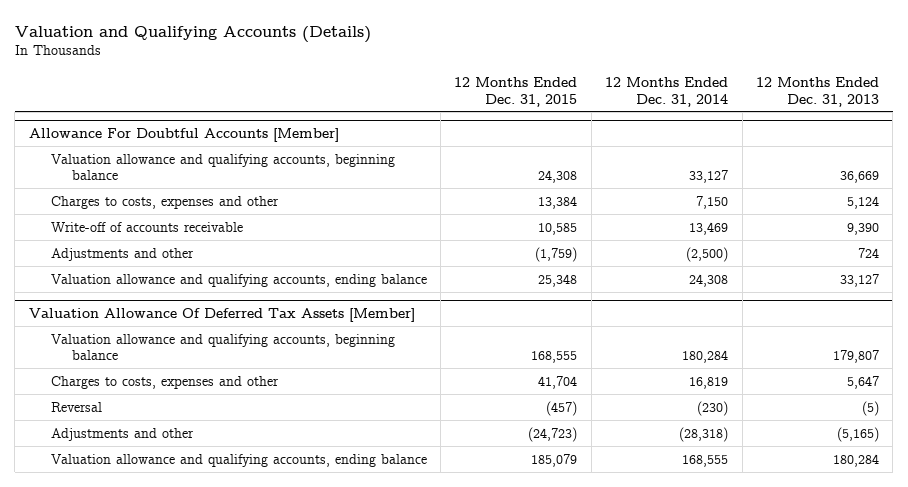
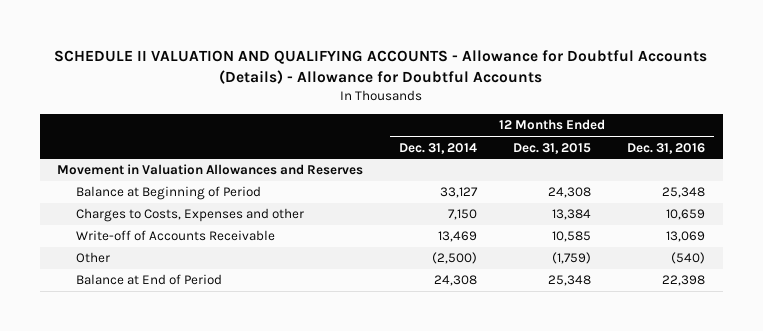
- Valuation and Qualifying Accounts (Details)
+ SCHEDULE II VALUATION AND QUALIFYING ACCOUNTS - Allowance for Doubtful Accounts (Details) - Allowance for Doubtful Accounts
- | 12 Months Ended Dec. 31, 2015 | 12 Months Ended Dec. 31, 2014 | 12 Months Ended Dec. 31, 2013
+ | 12 Months Ended Dec. 31, 2014 | 12 Months Ended Dec. 31, 2015 | 12 Months Ended Dec. 31, 2016
- Allowance For Doubtful Accounts [Member]
- Valuation allowance and qualifying accounts, beginning balance | 24,308 | 33,127 | 36,669
- Charges to costs, expenses and other | 13,384 | 7,150 | 5,124
- Write-off of accounts receivable | 10,585 | 13,469 | 9,390
- Adjustments and other | (1,759) | (2,500) | 724
- Valuation allowance and qualifying accounts, ending balance | 25,348 | 24,308 | 33,127
- Valuation Allowance Of Deferred Tax Assets [Member]
- Valuation allowance and qualifying accounts, beginning balance | 168,555 | 180,284 | 179,807
- Charges to costs, expenses and other | 41,704 | 16,819 | 5,647
- Reversal | (457) | (230) | (5)
- Adjustments and other | (24,723) | (28,318) | (5,165)
- Valuation allowance and qualifying accounts, ending balance | 185,079 | 168,555 | 180,284
+ Movement in Valuation Allowances and Reserves
+ Balance at Beginning of Period | 33,127 | 24,308 | 25,348
+ Charges to Costs, Expenses and other | 7,150 | 13,384 | 10,659
+ Write-off of Accounts Receivable | 13,469 | 10,585 | 13,069
+ Other | (2,500) | (1,759) | (540)
+ Balance at End of Period | 24,308 | 25,348 | 22,398

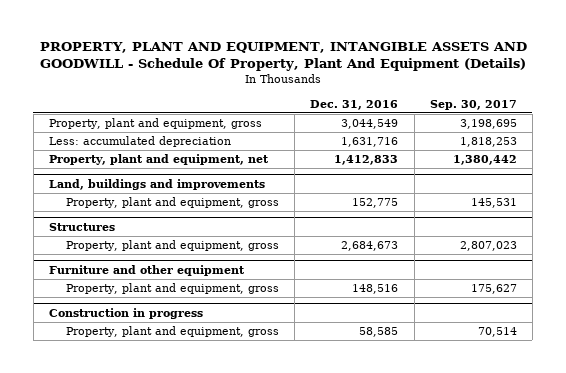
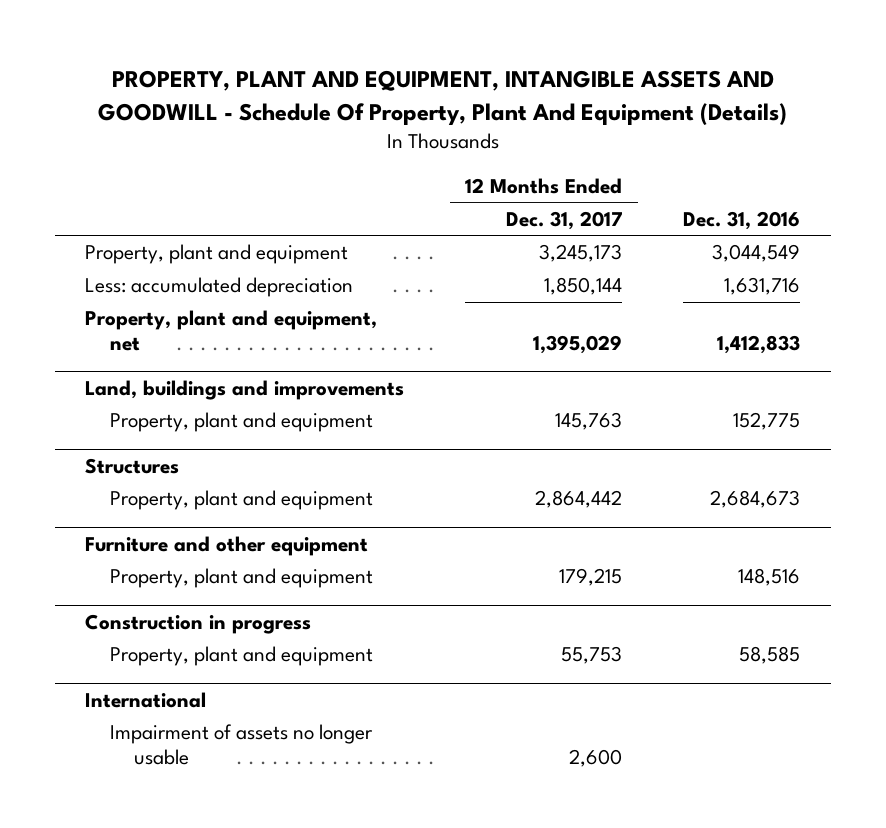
- | Dec. 31, 2016 | Sep. 30, 2017
+ | 12 Months Ended Dec. 31, 2017 | Dec. 31, 2016
- Property, plant and equipment, gross | 3,044,549 | 3,198,695
+ Property, plant and equipment | 3,245,173 | 3,044,549
@ Land, buildings and improvements
- Property, plant and equipment, gross | 152,775 | 145,531
+ Property, plant and equipment | 145,763 | 152,775
@ Structures
- Property, plant and equipment, gross | 2,684,673 | 2,807,023
+ Property, plant and equipment | 2,864,442 | 2,684,673
@ Furniture and other equipment
- Property, plant and equipment, gross | 148,516 | 175,627
+ Property, plant and equipment | 179,215 | 148,516
@ Construction in progress
- Property, plant and equipment, gross | 58,585 | 70,514
+ Property, plant and equipment | 55,753 | 58,585
+ International
+ Impairment of assets no longer usable | 2,600 |

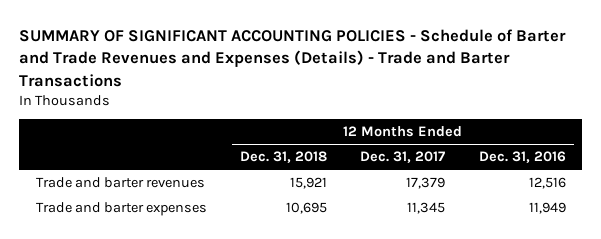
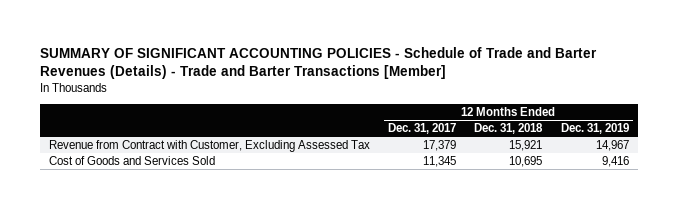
- SUMMARY OF SIGNIFICANT ACCOUNTING POLICIES - Schedule of Barter and Trade Revenues and Expenses (Details) - Trade and Barter Transactions
+ SUMMARY OF SIGNIFICANT ACCOUNTING POLICIES - Schedule of Trade and Barter Revenues (Details) - Trade and Barter Transactions [Member]
- | 12 Months Ended Dec. 31, 2018 | 12 Months Ended Dec. 31, 2017 | 12 Months Ended Dec. 31, 2016
+ | 12 Months Ended Dec. 31, 2017 | 12 Months Ended Dec. 31, 2018 | 12 Months Ended Dec. 31, 2019
- Trade and barter revenues | 15,921 | 17,379 | 12,516
- Trade and barter expenses | 10,695 | 11,345 | 11,949
+ Revenue from Contract with Customer, Excluding Assessed Tax | 17,379 | 15,921 | 14,967
+ Cost of Goods and Services Sold | 11,345 | 10,695 | 9,416

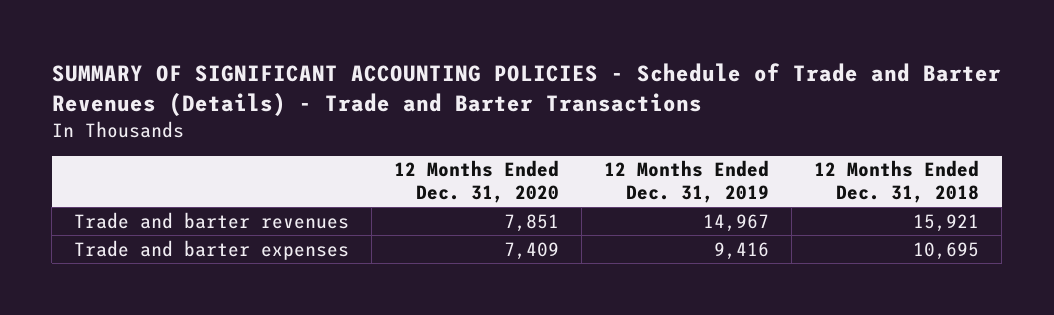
- SUMMARY OF SIGNIFICANT ACCOUNTING POLICIES - Schedule of Trade and Barter Revenues (Details) - Trade and Barter Transactions [Member]
+ SUMMARY OF SIGNIFICANT ACCOUNTING POLICIES - Schedule of Trade and Barter Revenues (Details) - Trade and Barter Transactions
- | 12 Months Ended Dec. 31, 2017 | 12 Months Ended Dec. 31, 2018 | 12 Months Ended Dec. 31, 2019
+ | 12 Months Ended Dec. 31, 2020 | 12 Months Ended Dec. 31, 2019 | 12 Months Ended Dec. 31, 2018
- Revenue from Contract with Customer, Excluding Assessed Tax | 17,379 | 15,921 | 14,967
- Cost of Goods and Services Sold | 11,345 | 10,695 | 9,416
+ Trade and barter revenues | 7,851 | 14,967 | 15,921
+ Trade and barter expenses | 7,409 | 9,416 | 10,695

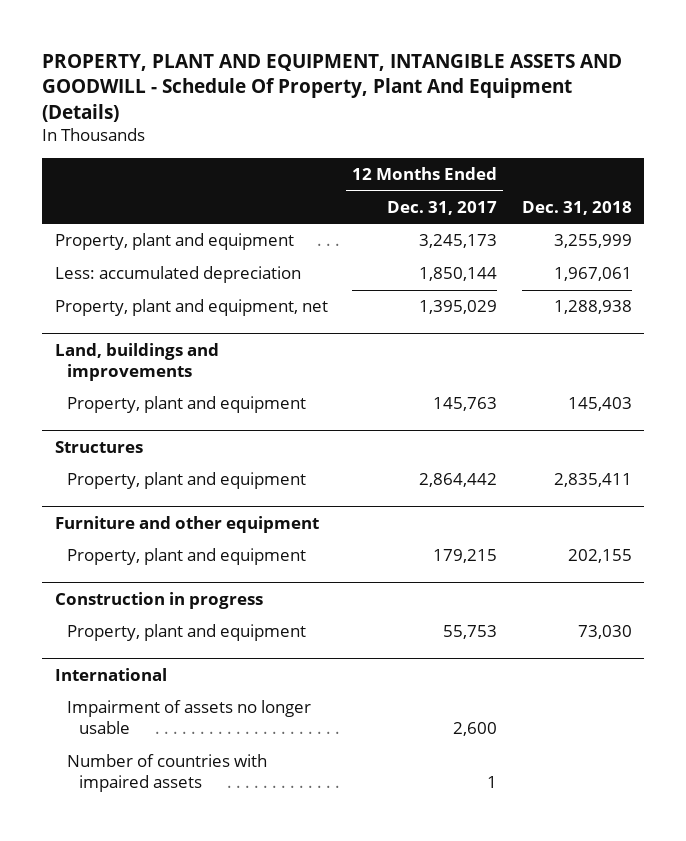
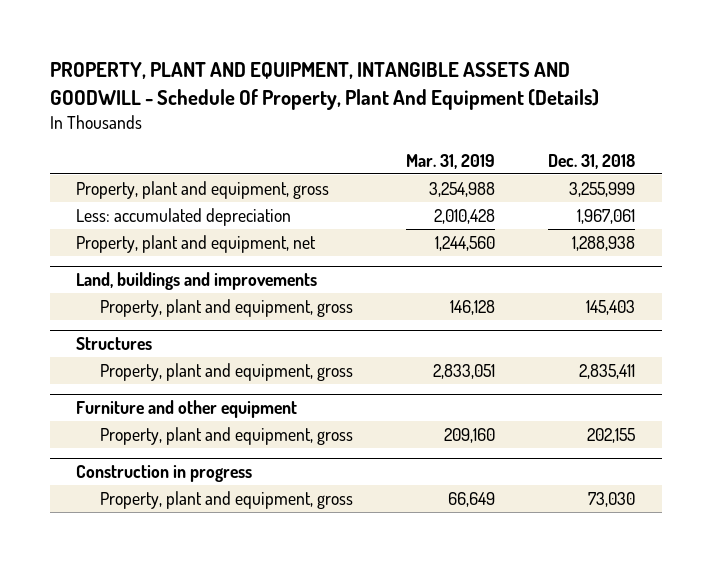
- | 12 Months Ended Dec. 31, 2017 | Dec. 31, 2018
+ | Mar. 31, 2019 | Dec. 31, 2018
- Property, plant and equipment | 3,245,173 | 3,255,999
+ Property, plant and equipment, gross | 3,254,988 | 3,255,999
@ Land, buildings and improvements
- Property, plant and equipment | 145,763 | 145,403
+ Property, plant and equipment, gross | 146,128 | 145,403
@ Structures
- Property, plant and equipment | 2,864,442 | 2,835,411
+ Property, plant and equipment, gross | 2,833,051 | 2,835,411
@ Furniture and other equipment
- Property, plant and equipment | 179,215 | 202,155
+ Property, plant and equipment, gross | 209,160 | 202,155
@ Construction in progress
- Property, plant and equipment | 55,753 | 73,030
- International
- Impairment of assets no longer usable | 2,600 |
- Number of countries with impaired assets | 1 |
@ Construction in progress
+ Property, plant and equipment, gross | 66,649 | 73,030

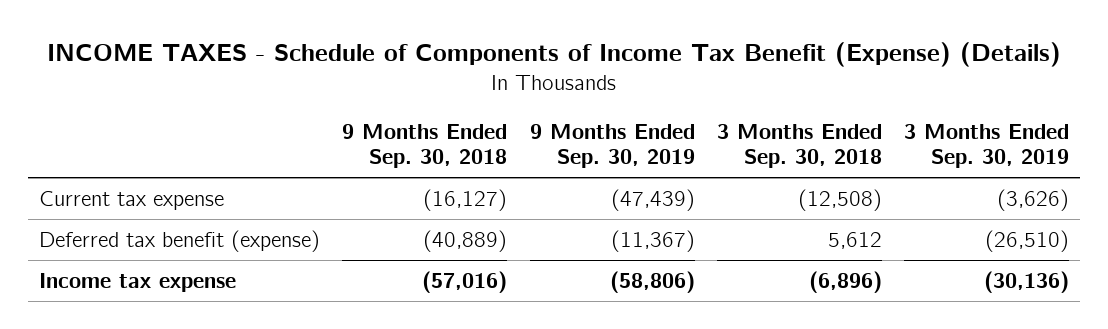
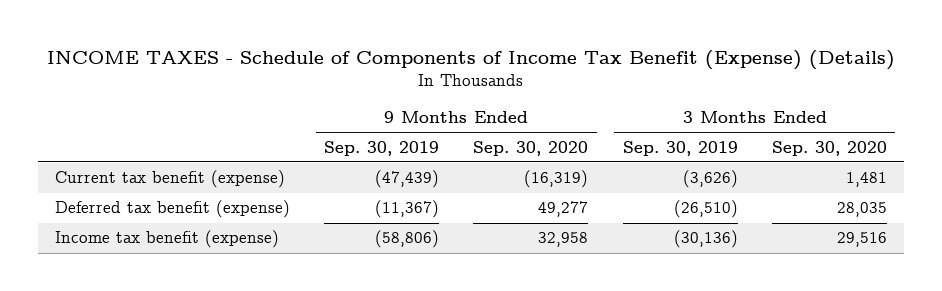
- | 9 Months Ended Sep. 30, 2018 | 9 Months Ended Sep. 30, 2019 | 3 Months Ended Sep. 30, 2018 | 3 Months Ended Sep. 30, 2019
+ | 9 Months Ended Sep. 30, 2019 | 9 Months Ended Sep. 30, 2020 | 3 Months Ended Sep. 30, 2019 | 3 Months Ended Sep. 30, 2020
- Current tax expense | (16,127) | (47,439) | (12,508) | (3,626)
+ Current tax benefit (expense) | (47,439) | (16,319) | (3,626) | 1,481
- Income tax expense | (57,016) | (58,806) | (6,896) | (30,136)
+ Income tax benefit (expense) | (58,806) | 32,958 | (30,136) | 29,516

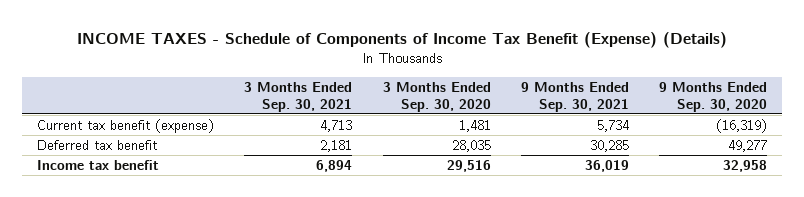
- | 9 Months Ended Sep. 30, 2019 | 9 Months Ended Sep. 30, 2020 | 3 Months Ended Sep. 30, 2019 | 3 Months Ended Sep. 30, 2020
+ | 3 Months Ended Sep. 30, 2021 | 3 Months Ended Sep. 30, 2020 | 9 Months Ended Sep. 30, 2021 | 9 Months Ended Sep. 30, 2020
- Deferred tax benefit (expense) | (11,367) | 49,277 | (26,510) | 28,035
- Income tax benefit (expense) | (58,806) | 32,958 | (30,136) | 29,516
+ Deferred tax benefit | 2,181 | 28,035 | 30,285 | 49,277
+ Income tax benefit | 6,894 | 29,516 | 36,019 | 32,958

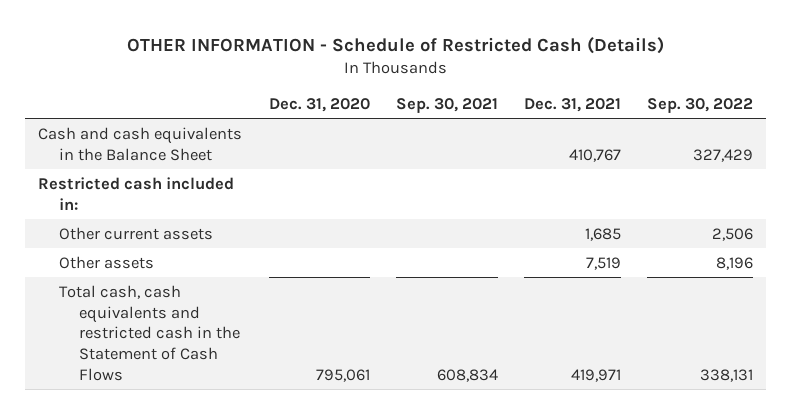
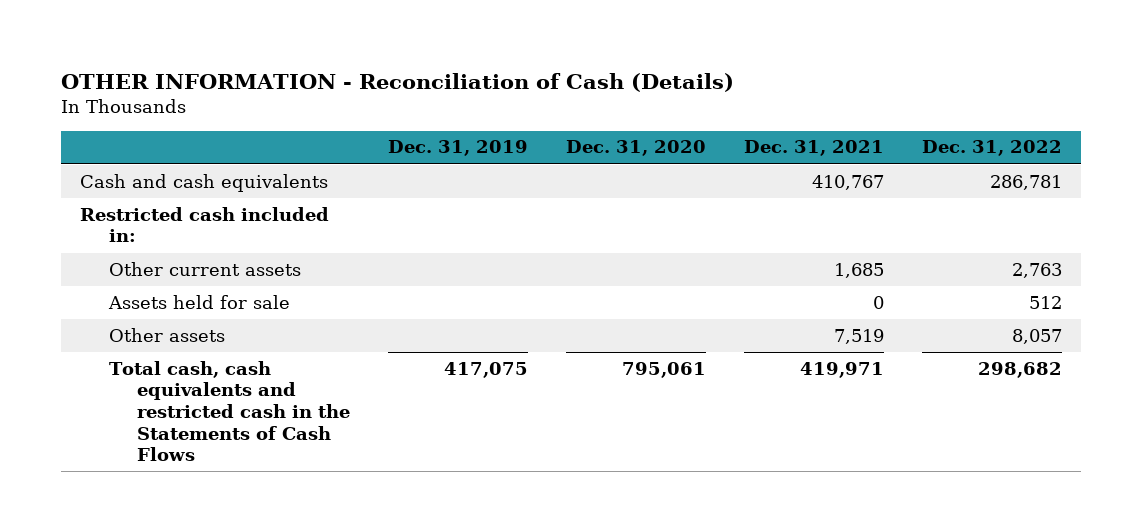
- OTHER INFORMATION - Schedule of Restricted Cash (Details)
+ OTHER INFORMATION - Reconciliation of Cash (Details)
- | Dec. 31, 2020 | Sep. 30, 2021 | Dec. 31, 2021 | Sep. 30, 2022
+ | Dec. 31, 2019 | Dec. 31, 2020 | Dec. 31, 2021 | Dec. 31, 2022
- Cash and cash equivalents in the Balance Sheet | | | 410,767 | 327,429
+ Cash and cash equivalents | | | 410,767 | 286,781
+ Assets held for sale | | | 0 | 512
- Total cash, cash equivalents and restricted cash in the Statement of Cash Flows | 795,061 | 608,834 | 419,971 | 338,131
+ Total cash, cash equivalents and restricted cash in the Statements of Cash Flows | 417,075 | 795,061 | 419,971 | 298,682

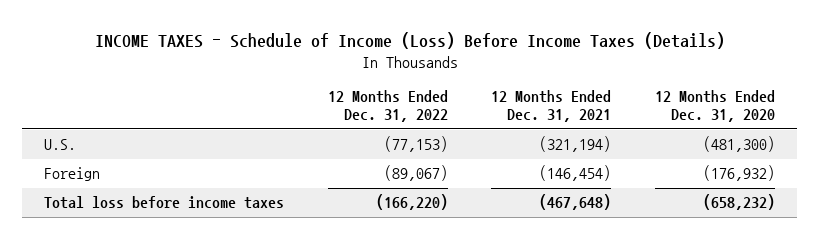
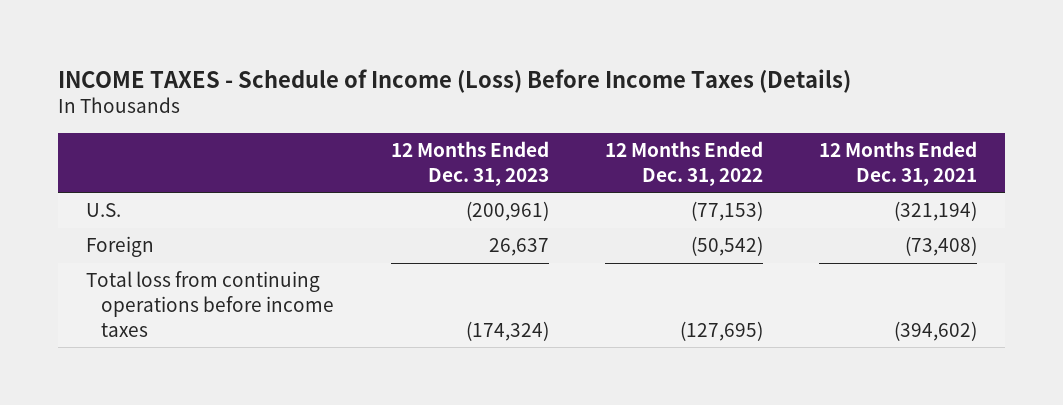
- | 12 Months Ended Dec. 31, 2022 | 12 Months Ended Dec. 31, 2021 | 12 Months Ended Dec. 31, 2020
+ | 12 Months Ended Dec. 31, 2023 | 12 Months Ended Dec. 31, 2022 | 12 Months Ended Dec. 31, 2021
- Foreign | (89,067) | (146,454) | (176,932)
- Total loss before income taxes | (166,220) | (467,648) | (658,232)
+ Foreign | 26,637 | (50,542) | (73,408)
+ Total loss from continuing operations before income taxes | (174,324) | (127,695) | (394,602)

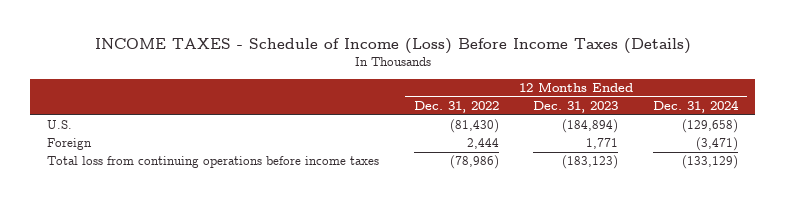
- | 12 Months Ended Dec. 31, 2023 | 12 Months Ended Dec. 31, 2022 | 12 Months Ended Dec. 31, 2021
+ | 12 Months Ended Dec. 31, 2022 | 12 Months Ended Dec. 31, 2023 | 12 Months Ended Dec. 31, 2024
- U.S. | (200,961) | (77,153) | (321,194)
- Foreign | 26,637 | (50,542) | (73,408)
- Total loss from continuing operations before income taxes | (174,324) | (127,695) | (394,602)
+ U.S. | (81,430) | (184,894) | (129,658)
+ Foreign | 2,444 | 1,771 | (3,471)
+ Total loss from continuing operations before income taxes | (78,986) | (183,123) | (133,129)

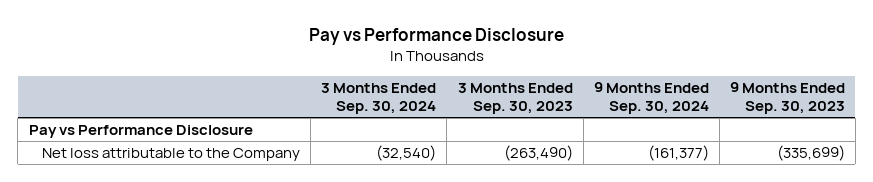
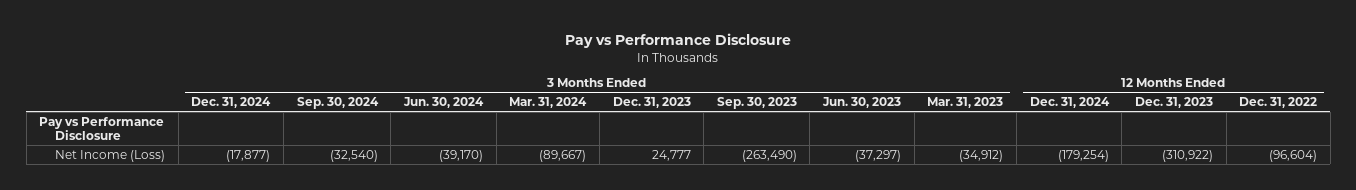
- | 3 Months Ended Sep. 30, 2024 | 3 Months Ended Sep. 30, 2023 | 9 Months Ended Sep. 30, 2024 | 9 Months Ended Sep. 30, 2023
+ | 3 Months Ended Dec. 31, 2024 | 3 Months Ended Sep. 30, 2024 | 3 Months Ended Jun. 30, 2024 | 3 Months Ended Mar. 31, 2024 | 3 Months Ended Dec. 31, 2023 | 3 Months Ended Sep. 30, 2023 | 3 Months Ended Jun. 30, 2023 | 3 Months Ended Mar. 31, 2023 | 12 Months Ended Dec. 31, 2024 | 12 Months Ended Dec. 31, 2023 | 12 Months Ended Dec. 31, 2022
- Net loss attributable to the Company | (32,540) | (263,490) | (161,377) | (335,699)
+ Net Income (Loss) | (17,877) | (32,540) | (39,170) | (89,667) | 24,777 | (263,490) | (37,297) | (34,912) | (179,254) | (310,922) | (96,604)

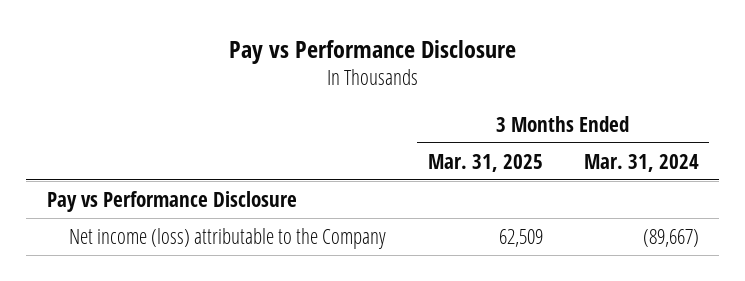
- | 3 Months Ended Dec. 31, 2024 | 3 Months Ended Sep. 30, 2024 | 3 Months Ended Jun. 30, 2024 | 3 Months Ended Mar. 31, 2024 | 3 Months Ended Dec. 31, 2023 | 3 Months Ended Sep. 30, 2023 | 3 Months Ended Jun. 30, 2023 | 3 Months Ended Mar. 31, 2023 | 12 Months Ended Dec. 31, 2024 | 12 Months Ended Dec. 31, 2023 | 12 Months Ended Dec. 31, 2022
+ | 3 Months Ended Mar. 31, 2025 | 3 Months Ended Mar. 31, 2024
- Net Income (Loss) | (17,877) | (32,540) | (39,170) | (89,667) | 24,777 | (263,490) | (37,297) | (34,912) | (179,254) | (310,922) | (96,604)
+ Net income (loss) attributable to the Company | 62,509 | (89,667)

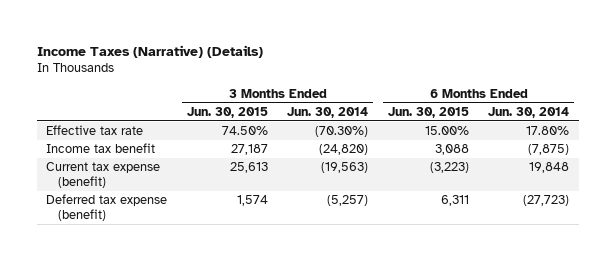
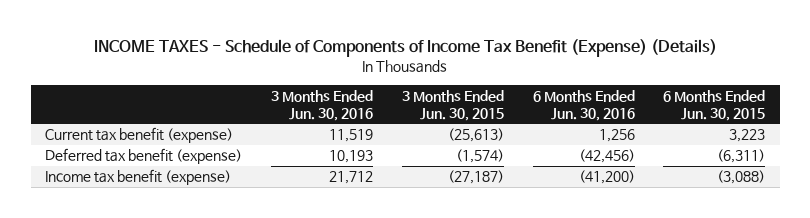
- Income Taxes (Narrative) (Details)
+ INCOME TAXES - Schedule of Components of Income Tax Benefit (Expense) (Details)
- | 3 Months Ended Jun. 30, 2015 | 3 Months Ended Jun. 30, 2014 | 6 Months Ended Jun. 30, 2015 | 6 Months Ended Jun. 30, 2014
+ | 3 Months Ended Jun. 30, 2016 | 3 Months Ended Jun. 30, 2015 | 6 Months Ended Jun. 30, 2016 | 6 Months Ended Jun. 30, 2015
- Effective tax rate | 74.50% | (70.30%) | 15.00% | 17.80%
- Income tax benefit | 27,187 | (24,820) | 3,088 | (7,875)
- Current tax expense (benefit) | 25,613 | (19,563) | (3,223) | 19,848
- Deferred tax expense (benefit) | 1,574 | (5,257) | 6,311 | (27,723)
+ Current tax benefit (expense) | 11,519 | (25,613) | 1,256 | 3,223
+ Deferred tax benefit (expense) | 10,193 | (1,574) | (42,456) | (6,311)
+ Income tax benefit (expense) | 21,712 | (27,187) | (41,200) | (3,088)

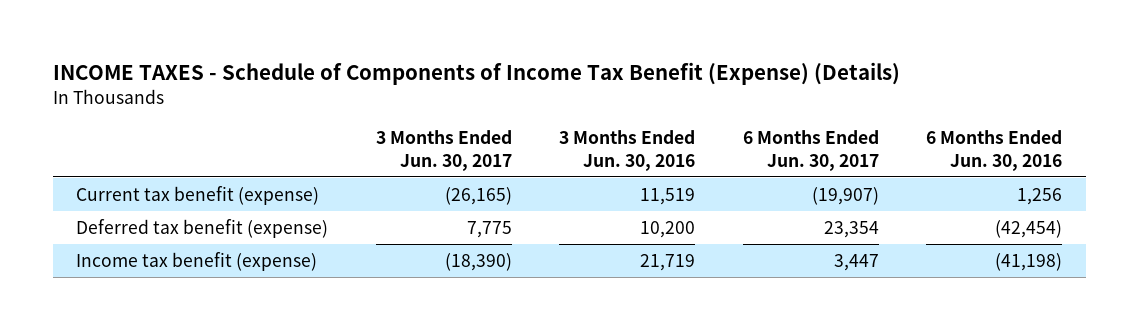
- | 3 Months Ended Jun. 30, 2016 | 3 Months Ended Jun. 30, 2015 | 6 Months Ended Jun. 30, 2016 | 6 Months Ended Jun. 30, 2015
+ | 3 Months Ended Jun. 30, 2017 | 3 Months Ended Jun. 30, 2016 | 6 Months Ended Jun. 30, 2017 | 6 Months Ended Jun. 30, 2016
- Deferred tax benefit (expense) | 10,193 | (1,574) | (42,456) | (6,311)
- Income tax benefit (expense) | 21,712 | (27,187) | (41,200) | (3,088)
+ Deferred tax benefit (expense) | 7,775 | 10,200 | 23,354 | (42,454)
+ Income tax benefit (expense) | (18,390) | 21,719 | 3,447 | (41,198)

